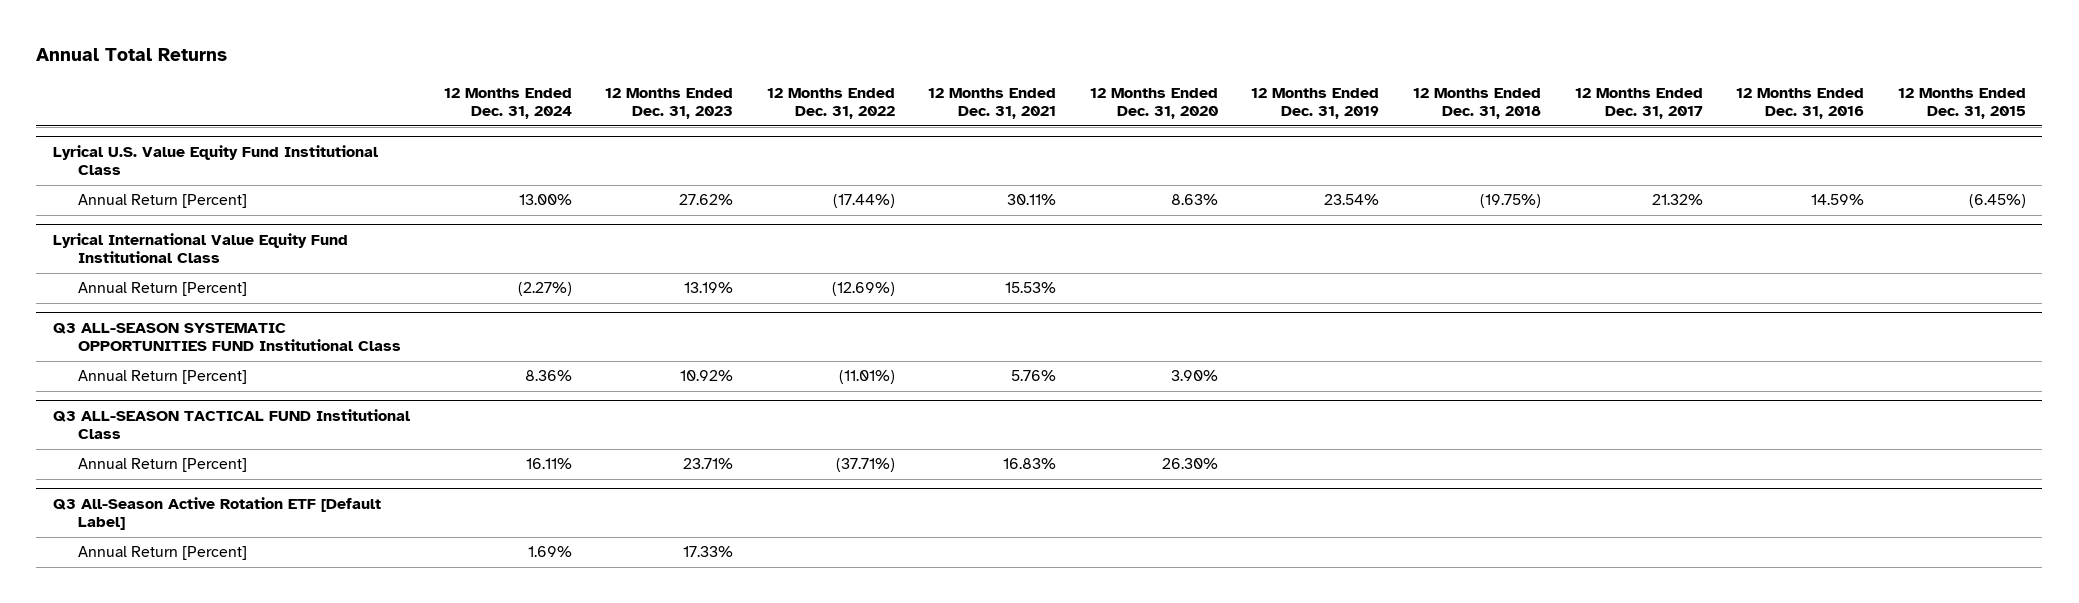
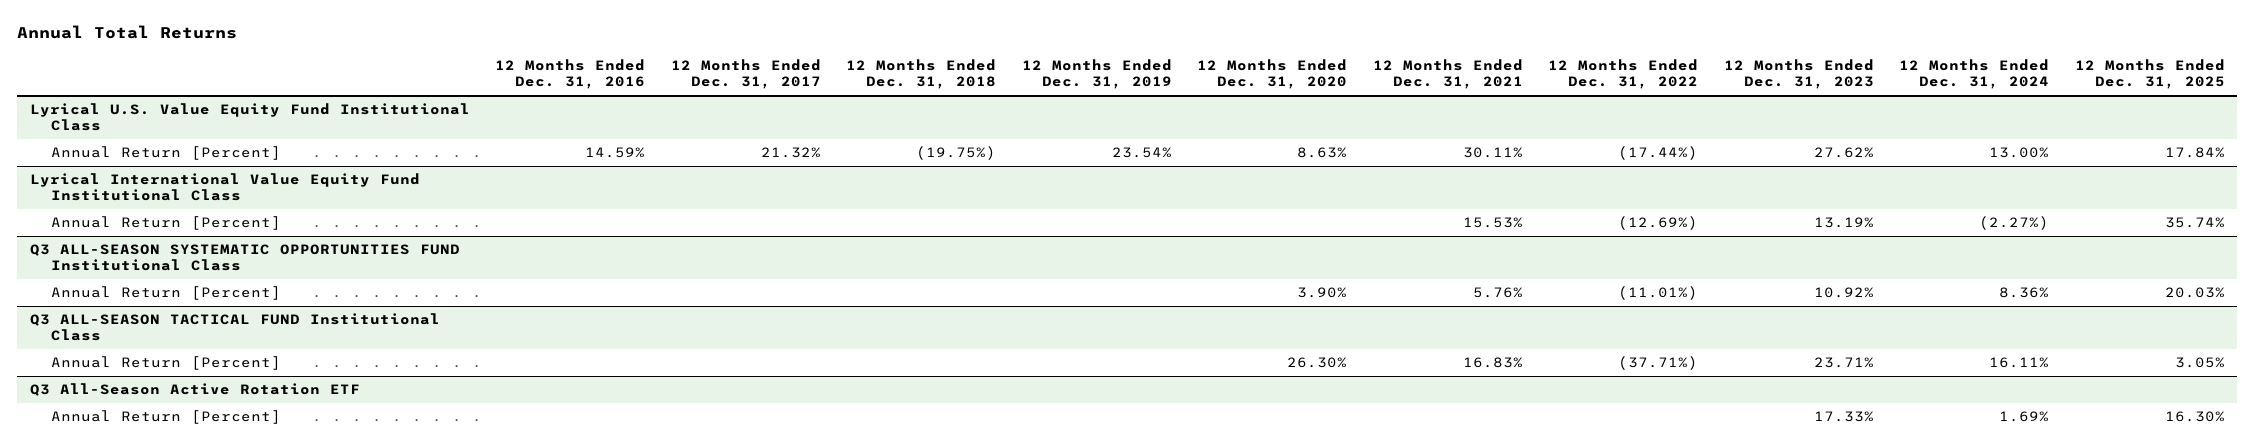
- | 12 Months Ended Dec. 31, 2024 | 12 Months Ended Dec. 31, 2023 | 12 Months Ended Dec. 31, 2022 | 12 Months Ended Dec. 31, 2021 | 12 Months Ended Dec. 31, 2020 | 12 Months Ended Dec. 31, 2019 | 12 Months Ended Dec. 31, 2018 | 12 Months Ended Dec. 31, 2017 | 12 Months Ended Dec. 31, 2016 | 12 Months Ended Dec. 31, 2015
+ | 12 Months Ended Dec. 31, 2016 | 12 Months Ended Dec. 31, 2017 | 12 Months Ended Dec. 31, 2018 | 12 Months Ended Dec. 31, 2019 | 12 Months Ended Dec. 31, 2020 | 12 Months Ended Dec. 31, 2021 | 12 Months Ended Dec. 31, 2022 | 12 Months Ended Dec. 31, 2023 | 12 Months Ended Dec. 31, 2024 | 12 Months Ended Dec. 31, 2025
- Q3 All-Season Active Rotation ETF [Default Label]
+ Q3 All-Season Active Rotation ETF

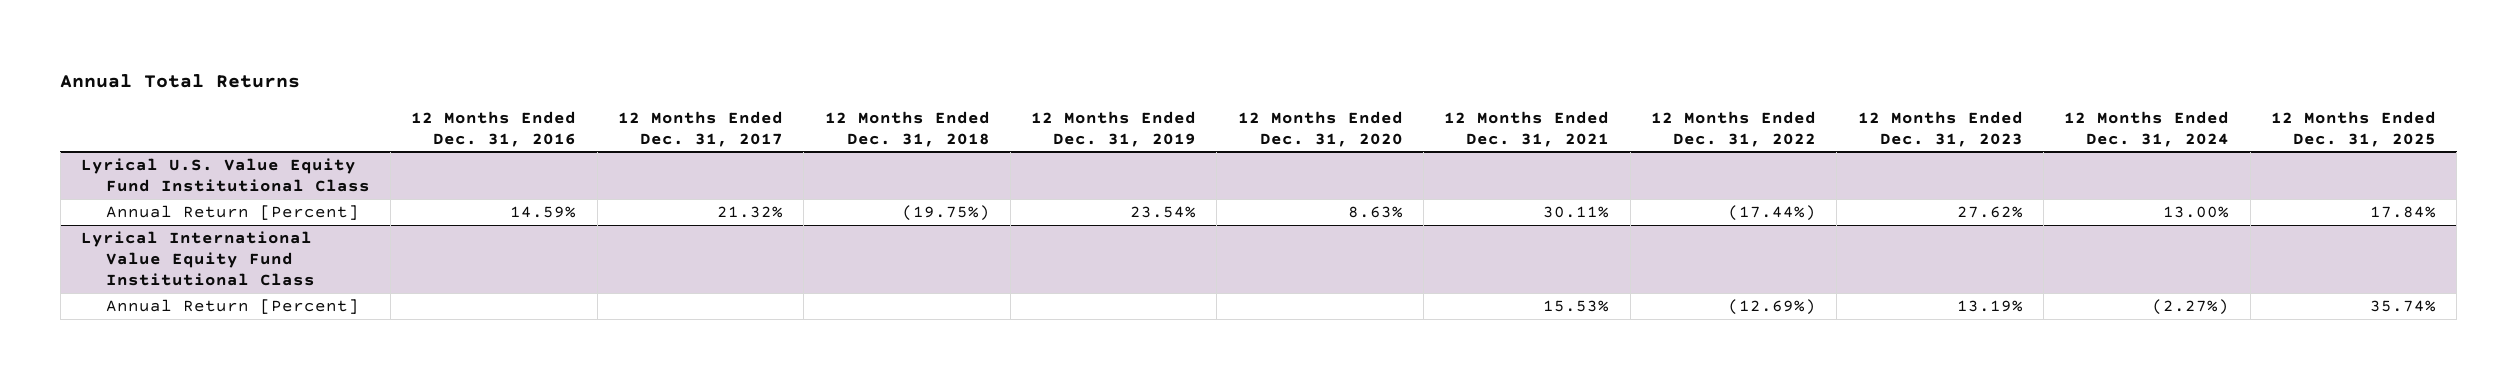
- Q3 ALL-SEASON SYSTEMATIC OPPORTUNITIES FUND Institutional Class
- Annual Return [Percent] | | | | | 3.90% | 5.76% | (11.01%) | 10.92% | 8.36% | 20.03%
- Q3 ALL-SEASON TACTICAL FUND Institutional Class
- Annual Return [Percent] | | | | | 26.30% | 16.83% | (37.71%) | 23.71% | 16.11% | 3.05%
- Q3 All-Season Active Rotation ETF
- Annual Return [Percent] | | | | | | | | 17.33% | 1.69% | 16.30%

